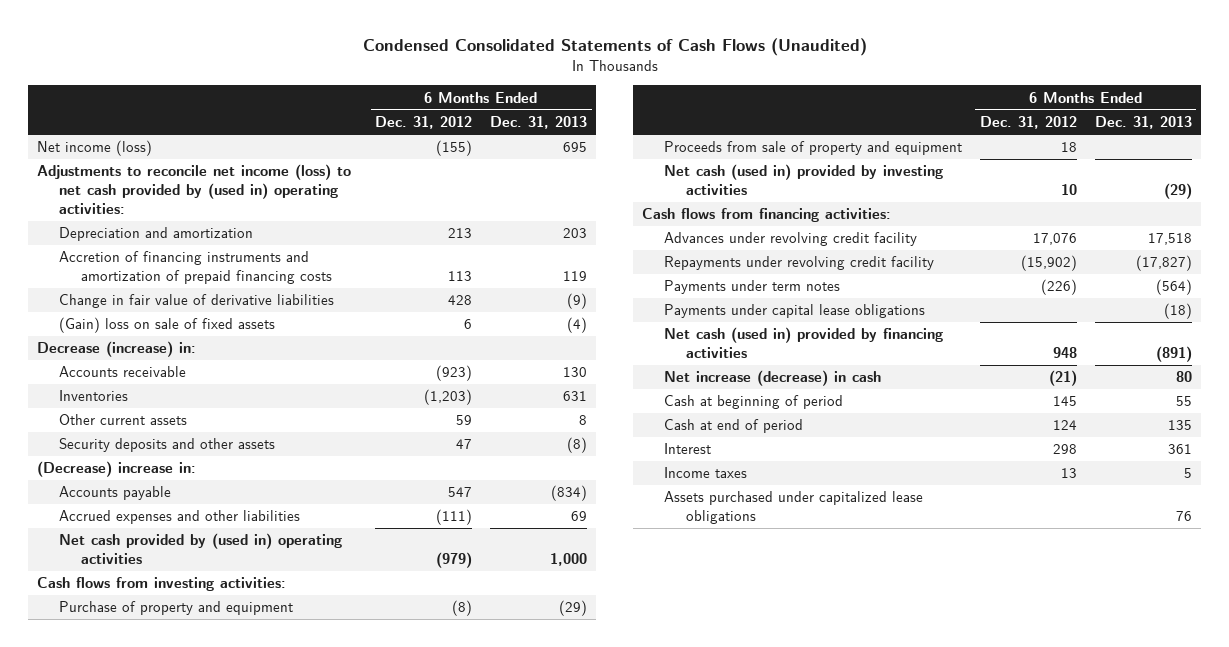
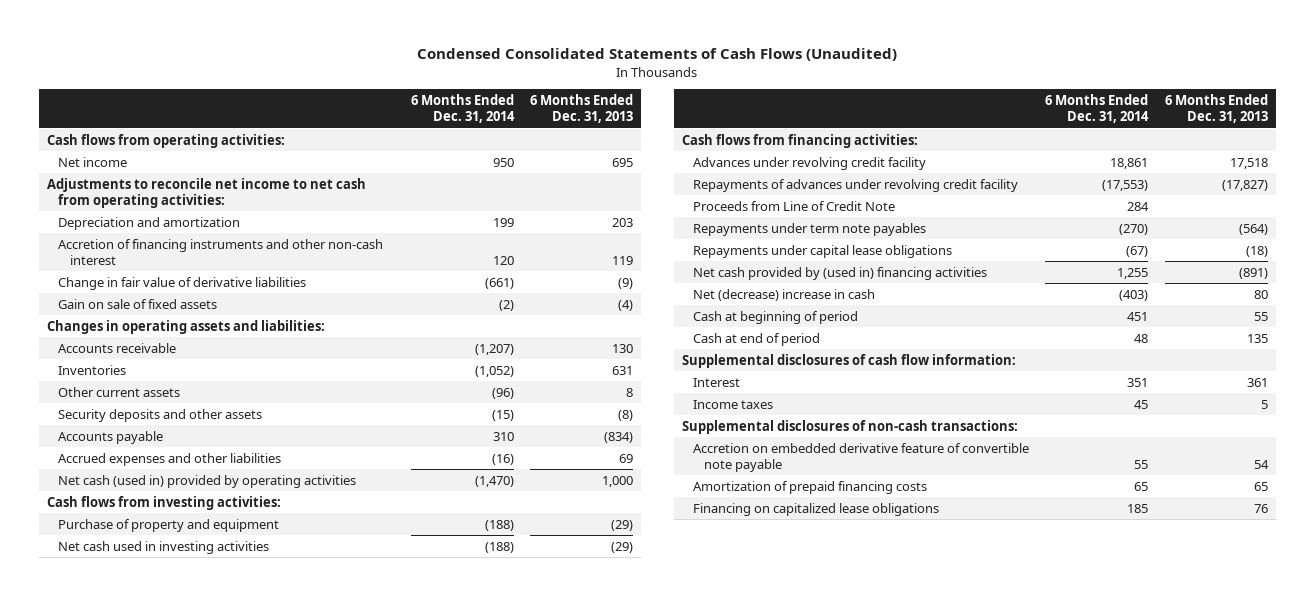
- | 6 Months Ended Dec. 31, 2012 | 6 Months Ended Dec. 31, 2013
+ | 6 Months Ended Dec. 31, 2014 | 6 Months Ended Dec. 31, 2013
- Net income (loss) | (155) | 695
- Adjustments to reconcile net income (loss) to net cash provided by (used in) operating activities:
+ Cash flows from operating activities:
+ Net income | 950 | 695
+ Adjustments to reconcile net income to net cash from operating activities:
- Accretion of financing instruments and amortization of prepaid financing costs | 113 | 119
+ Accretion of financing instruments and other non-cash interest | 120 | 119
- (Gain) loss on sale of fixed assets | 6 | (4)
- Decrease (increase) in:
+ Gain on sale of fixed assets | (2) | (4)
+ Changes in operating assets and liabilities:
- (Decrease) increase in:
- Net cash provided by (used in) operating activities | (979) | 1,000
+ Net cash (used in) provided by operating activities | (1,470) | 1,000
- Proceeds from sale of property and equipment | 18 |
- Net cash (used in) provided by investing activities | 10 | (29)
+ Net cash used in investing activities | (188) | (29)
- Repayments under revolving credit facility | (15,902) | (17,827)
- Payments under term notes | (226) | (564)
- Payments under capital lease obligations | | (18)
- Net cash (used in) provided by financing activities | 948 | (891)
- Net increase (decrease) in cash | (21) | 80
+ Repayments of advances under revolving credit facility | (17,553) | (17,827)
+ Proceeds from Line of Credit Note | 284 |
+ Repayments under term note payables | (270) | (564)
+ Repayments under capital lease obligations | (67) | (18)
+ Net cash provided by (used in) financing activities | 1,255 | (891)
+ Net (decrease) increase in cash | (403) | 80
+ Supplemental disclosures of cash flow information:
- Assets purchased under capitalized lease obligations | | 76
+ Supplemental disclosures of non-cash transactions:
+ Accretion on embedded derivative feature of convertible note payable | 55 | 54
+ Amortization of prepaid financing costs | 65 | 65
+ Financing on capitalized lease obligations | 185 | 76

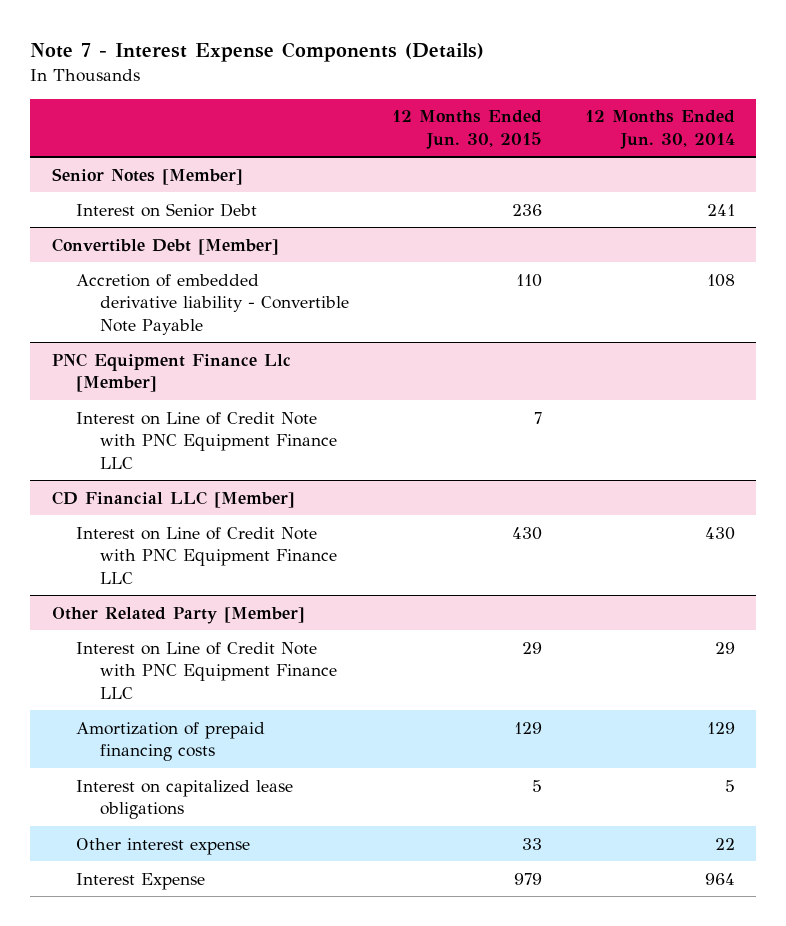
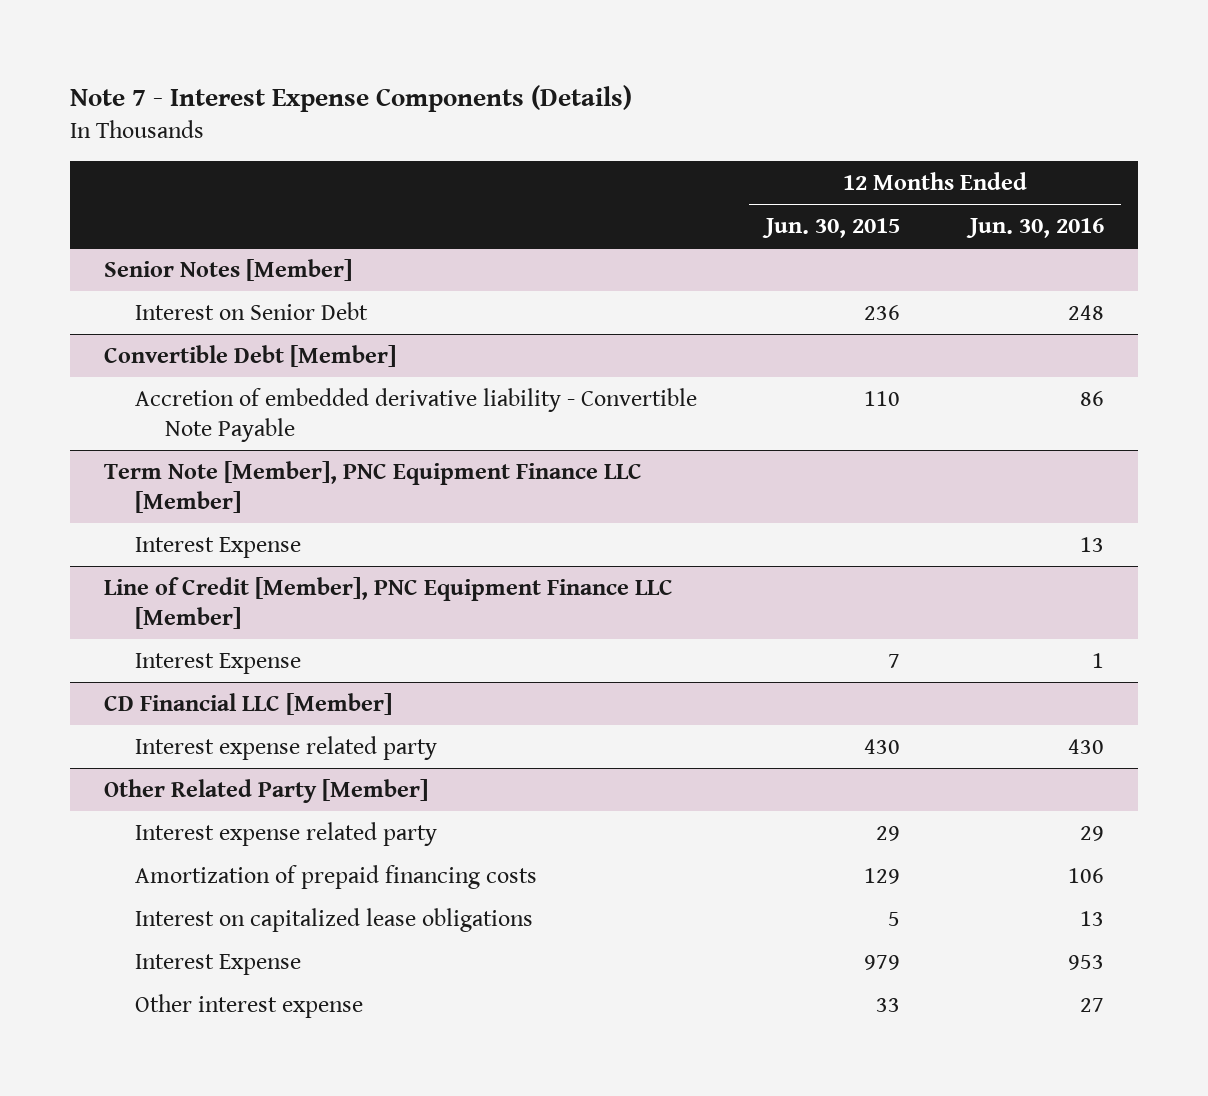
- | 12 Months Ended Jun. 30, 2015 | 12 Months Ended Jun. 30, 2014
+ | 12 Months Ended Jun. 30, 2015 | 12 Months Ended Jun. 30, 2016
- PNC Equipment Finance Llc [Member]
- Interest on Line of Credit Note with PNC Equipment Finance LLC | 7 |
+ Term Note [Member], PNC Equipment Finance LLC [Member]
+ Interest Expense | | 13
+ Line of Credit [Member], PNC Equipment Finance LLC [Member]
+ Interest Expense | 7 | 1
@ CD Financial LLC [Member]
- Interest on Line of Credit Note with PNC Equipment Finance LLC | 430 | 430
+ Interest expense related party | 430 | 430
@ Other Related Party [Member]
- Interest on Line of Credit Note with PNC Equipment Finance LLC | 29 | 29
+ Interest expense related party | 29 | 29
moved down: Other interest expense | 33 | 27

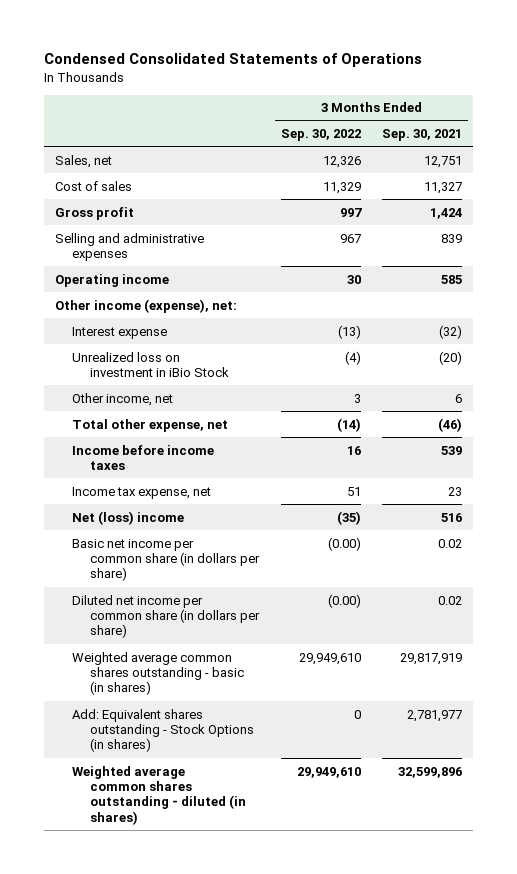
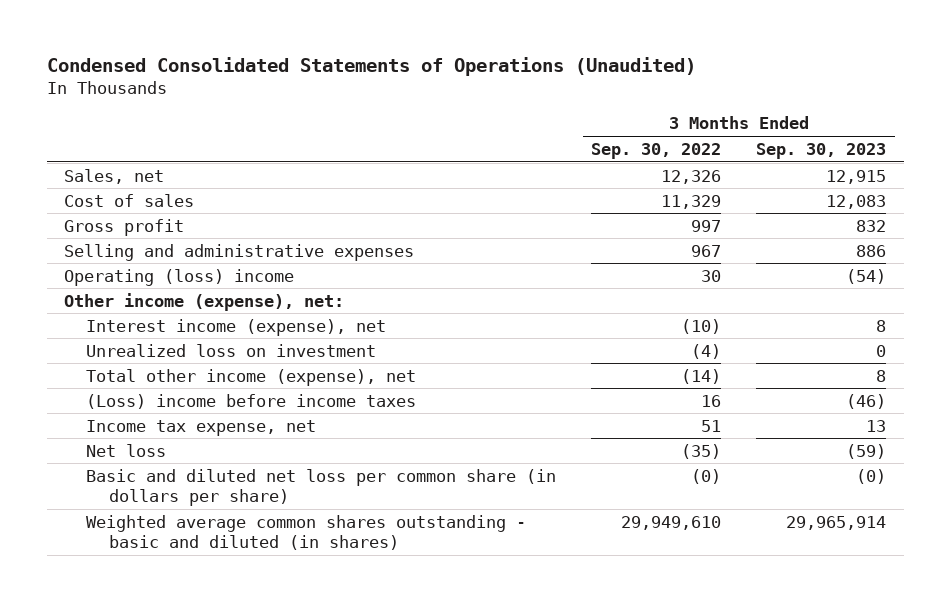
- Condensed Consolidated Statements of Operations
+ Condensed Consolidated Statements of Operations (Unaudited)
- | 3 Months Ended Sep. 30, 2022 | 3 Months Ended Sep. 30, 2021
+ | 3 Months Ended Sep. 30, 2022 | 3 Months Ended Sep. 30, 2023
- Operating income | 30 | 585
+ Operating (loss) income | 30 | (54)
- Interest expense | (13) | (32)
- Unrealized loss on investment in iBio Stock | (4) | (20)
- Other income, net | 3 | 6
- Total other expense, net | (14) | (46)
- Income before income taxes | 16 | 539
+ Interest income (expense), net | (10) | 8
+ Unrealized loss on investment | (4) | 0
+ Total other income (expense), net | (14) | 8
+ (Loss) income before income taxes | 16 | (46)
- Net (loss) income | (35) | 516
- Basic net income per common share (in dollars per share) | (0.00) | 0.02
- Diluted net income per common share (in dollars per share) | (0.00) | 0.02
- Weighted average common shares outstanding - basic (in shares) | 29,949,610 | 29,817,919
- Add: Equivalent shares outstanding - Stock Options (in shares) | 0 | 2,781,977
- Weighted average common shares outstanding - diluted (in shares) | 29,949,610 | 32,599,896
+ Net loss | (35) | (59)
+ Basic and diluted net loss per common share (in dollars per share) | (0) | (0)
+ Weighted average common shares outstanding - basic and diluted (in shares) | 29,949,610 | 29,965,914

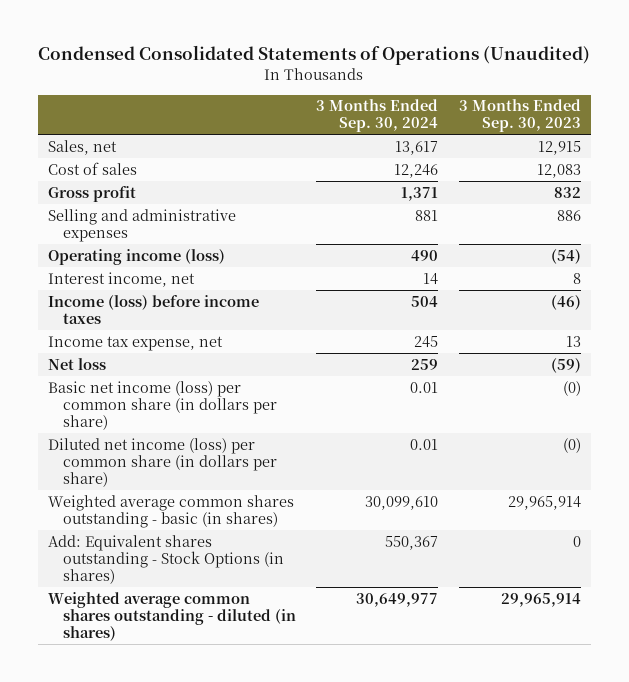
- | 3 Months Ended Sep. 30, 2022 | 3 Months Ended Sep. 30, 2023
+ | 3 Months Ended Sep. 30, 2024 | 3 Months Ended Sep. 30, 2023
- Operating (loss) income | 30 | (54)
- Other income (expense), net:
- Interest income (expense), net | (10) | 8
- Unrealized loss on investment | (4) | 0
- Total other income (expense), net | (14) | 8
- (Loss) income before income taxes | 16 | (46)
+ Operating income (loss) | 490 | (54)
+ Interest income, net | 14 | 8
+ Income (loss) before income taxes | 504 | (46)
- Basic and diluted net loss per common share (in dollars per share) | (0) | (0)
- Weighted average common shares outstanding - basic and diluted (in shares) | 29,949,610 | 29,965,914
+ Basic net income (loss) per common share (in dollars per share) | 0.01 | (0)
+ Diluted net income (loss) per common share (in dollars per share) | 0.01 | (0)
+ Weighted average common shares outstanding - basic (in shares) | 30,099,610 | 29,965,914
+ Add: Equivalent shares outstanding - Stock Options (in shares) | 550,367 | 0
+ Weighted average common shares outstanding - diluted (in shares) | 30,649,977 | 29,965,914

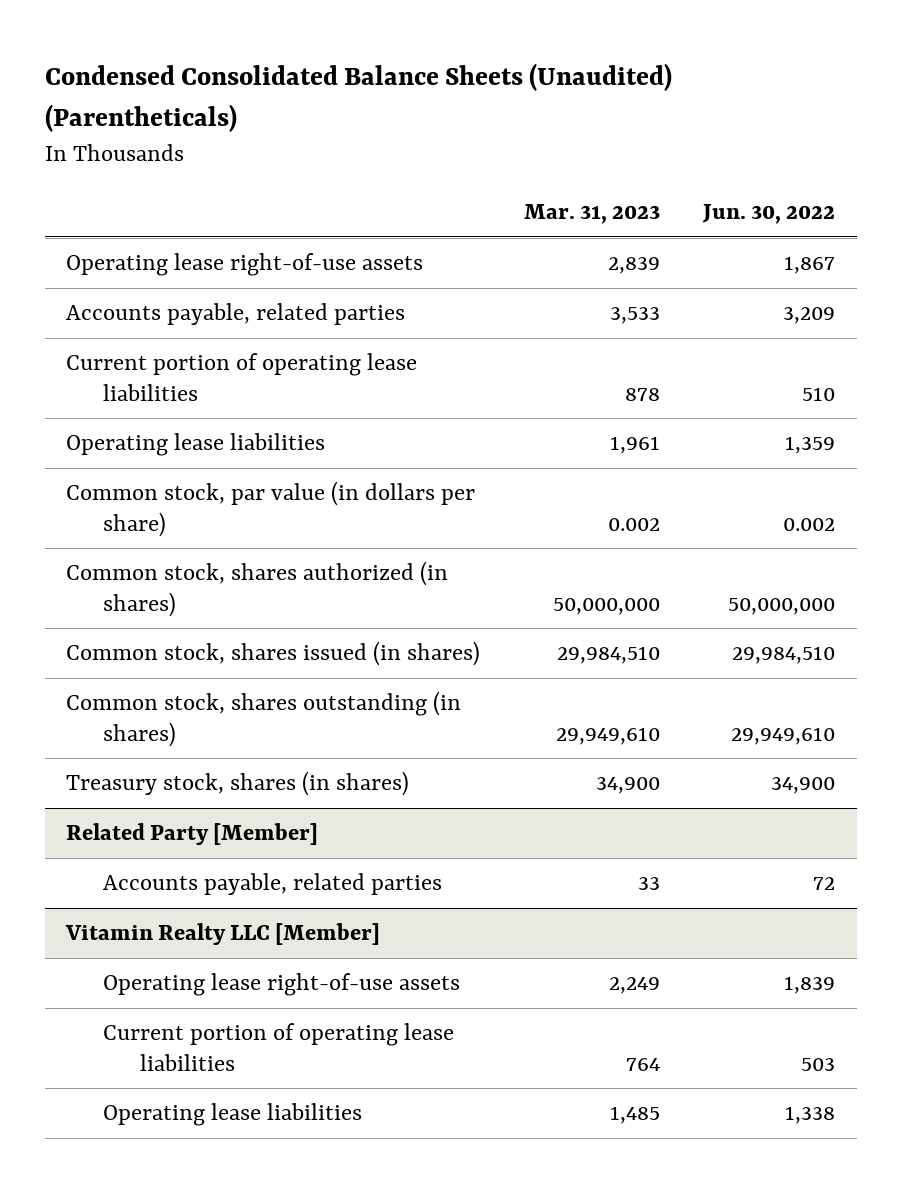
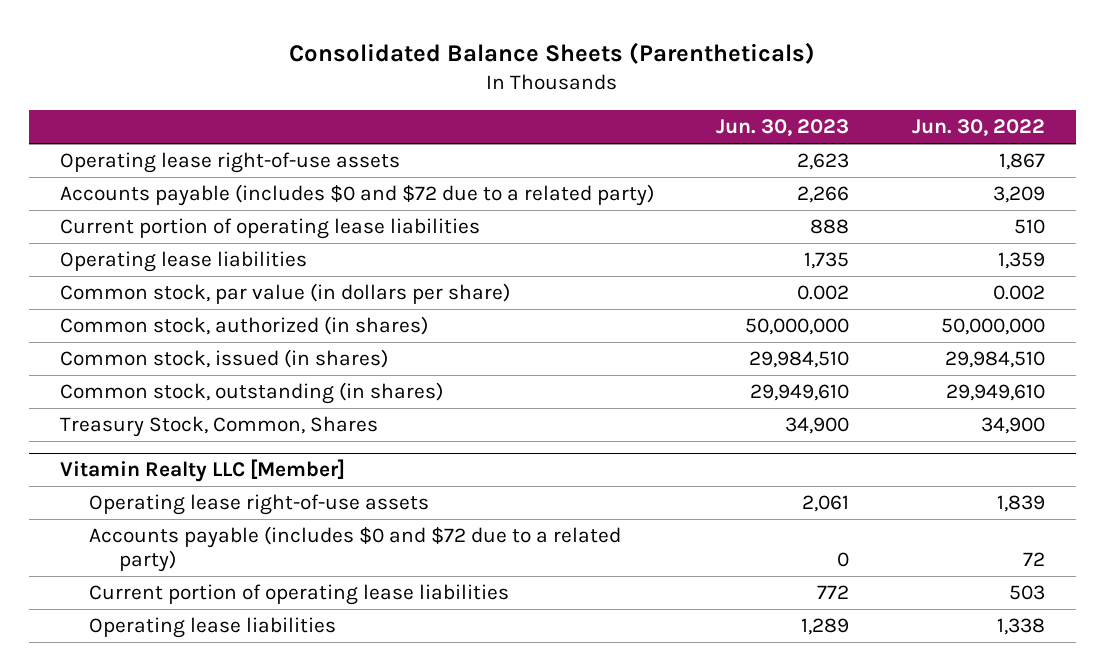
- Condensed Consolidated Balance Sheets (Unaudited) (Parentheticals)
+ Consolidated Balance Sheets (Parentheticals)
- | Mar. 31, 2023 | Jun. 30, 2022
+ | Jun. 30, 2023 | Jun. 30, 2022
- Accounts payable, related parties | 3,533 | 3,209
+ Accounts payable (includes $0 and $72 due to a related party) | 2,266 | 3,209
- Common stock, shares authorized (in shares) | 50,000,000 | 50,000,000
- Common stock, shares issued (in shares) | 29,984,510 | 29,984,510
- Common stock, shares outstanding (in shares) | 29,949,610 | 29,949,610
- Treasury stock, shares (in shares) | 34,900 | 34,900
- Related Party [Member]
- Accounts payable, related parties | 33 | 72
+ Common stock, authorized (in shares) | 50,000,000 | 50,000,000
+ Common stock, issued (in shares) | 29,984,510 | 29,984,510
+ Common stock, outstanding (in shares) | 29,949,610 | 29,949,610
+ Treasury Stock, Common, Shares | 34,900 | 34,900
@ Vitamin Realty LLC [Member]
+ Accounts payable (includes $0 and $72 due to a related party) | 0 | 72

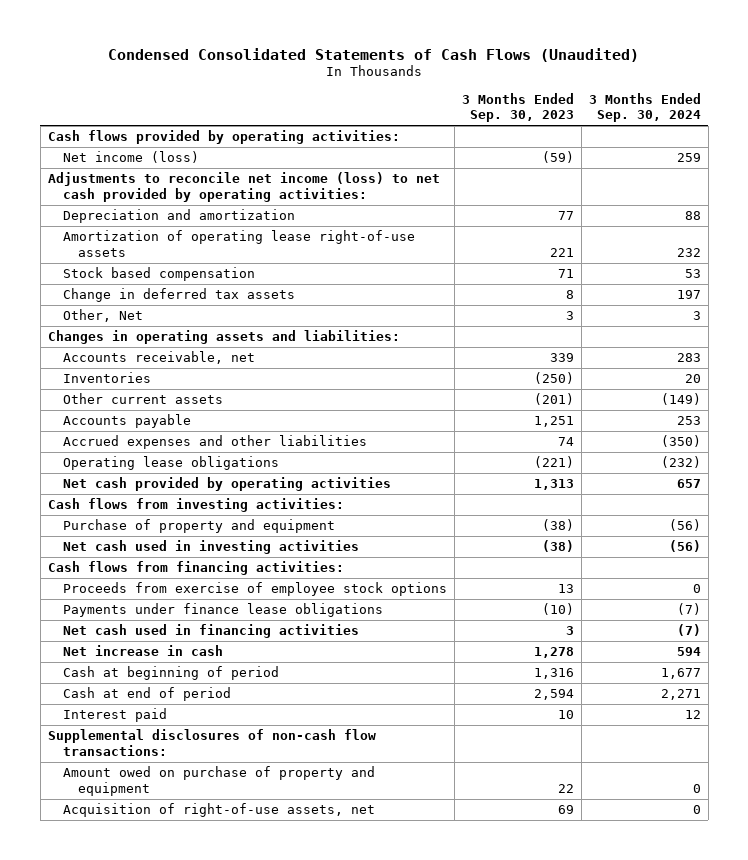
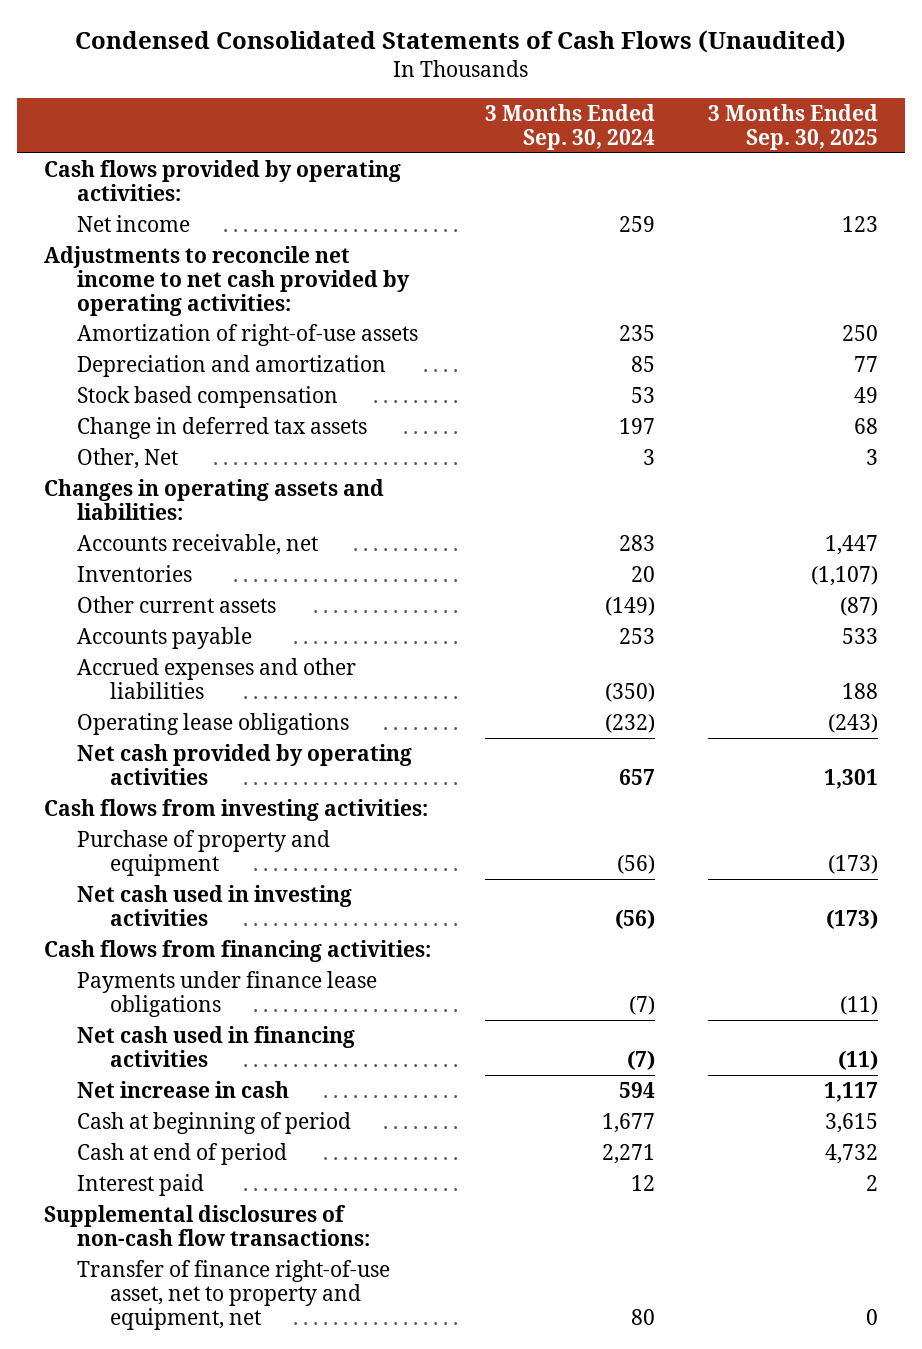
- | 3 Months Ended Sep. 30, 2023 | 3 Months Ended Sep. 30, 2024
+ | 3 Months Ended Sep. 30, 2024 | 3 Months Ended Sep. 30, 2025
- Net income (loss) | (59) | 259
- Adjustments to reconcile net income (loss) to net cash provided by operating activities:
- Depreciation and amortization | 77 | 88
- Amortization of operating lease right-of-use assets | 221 | 232
+ Net income | 259 | 123
+ Adjustments to reconcile net income to net cash provided by operating activities:
+ Amortization of right-of-use assets | 235 | 250
+ Depreciation and amortization | 85 | 77
- Proceeds from exercise of employee stock options | 13 | 0
- Amount owed on purchase of property and equipment | 22 | 0
- Acquisition of right-of-use assets, net | 69 | 0
+ Transfer of finance right-of-use asset, net to property and equipment, net | 80 | 0

